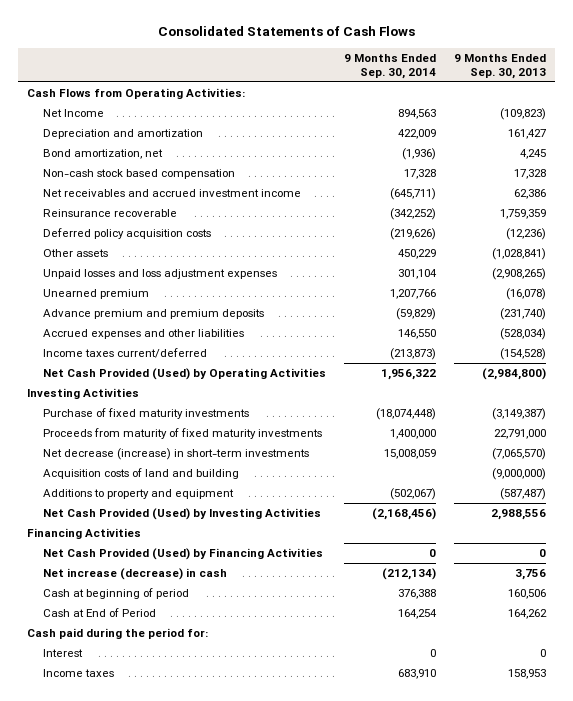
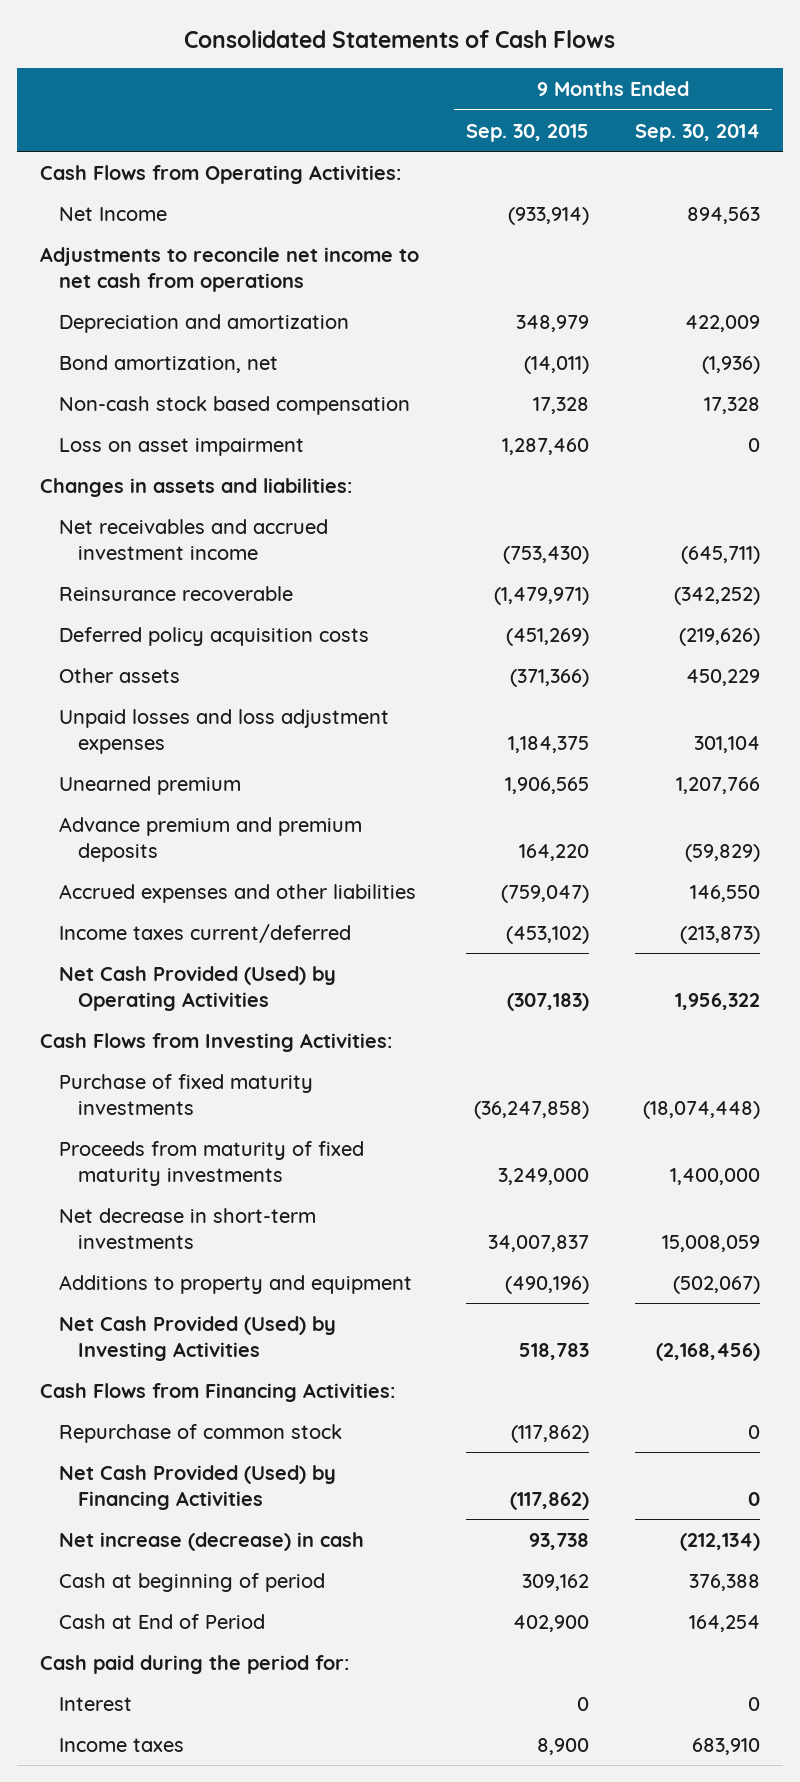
- | 9 Months Ended Sep. 30, 2014 | 9 Months Ended Sep. 30, 2013
+ | 9 Months Ended Sep. 30, 2015 | 9 Months Ended Sep. 30, 2014
+ Adjustments to reconcile net income to net cash from operations
+ Loss on asset impairment | 1,287,460 | 0
+ Changes in assets and liabilities:
- Investing Activities
+ Cash Flows from Investing Activities:
- Net decrease (increase) in short-term investments | 15,008,059 | (7,065,570)
- Acquisition costs of land and building | | (9,000,000)
+ Net decrease in short-term investments | 34,007,837 | 15,008,059
- Financing Activities
+ Cash Flows from Financing Activities:
+ Repurchase of common stock | (117,862) | 0

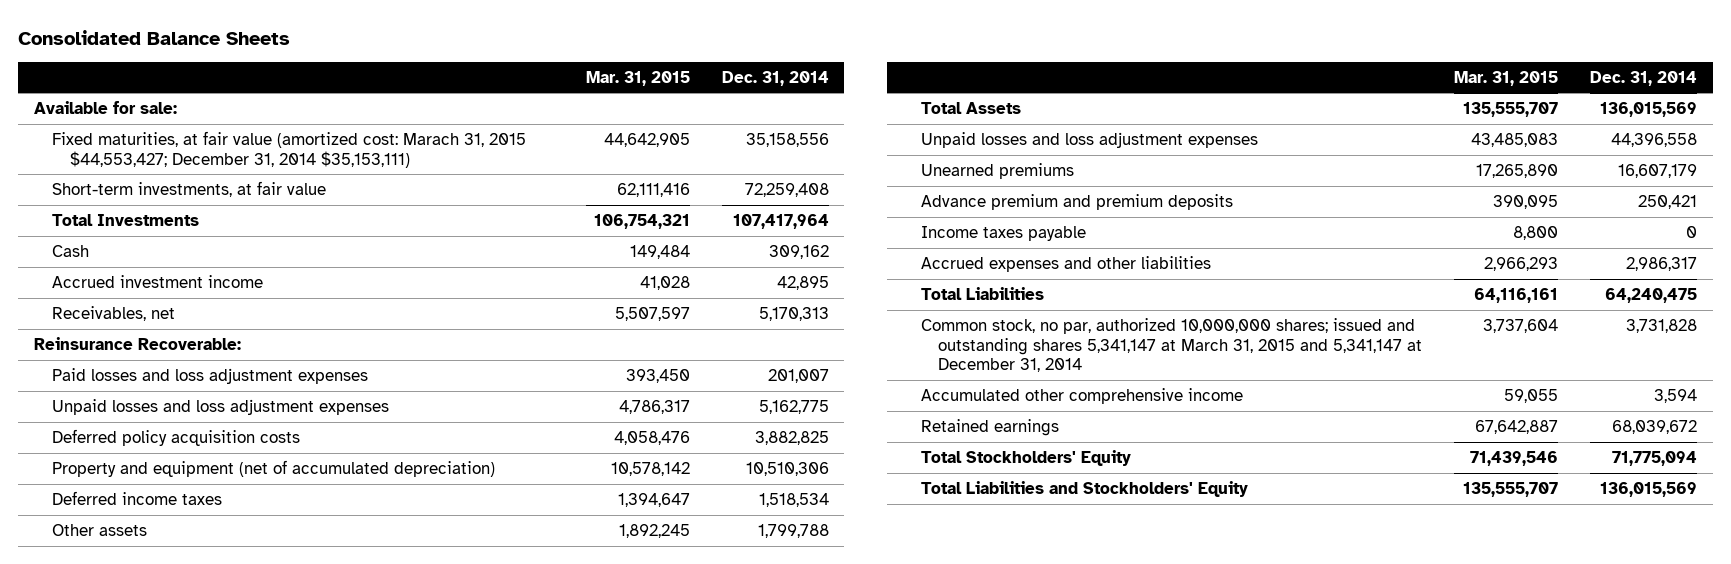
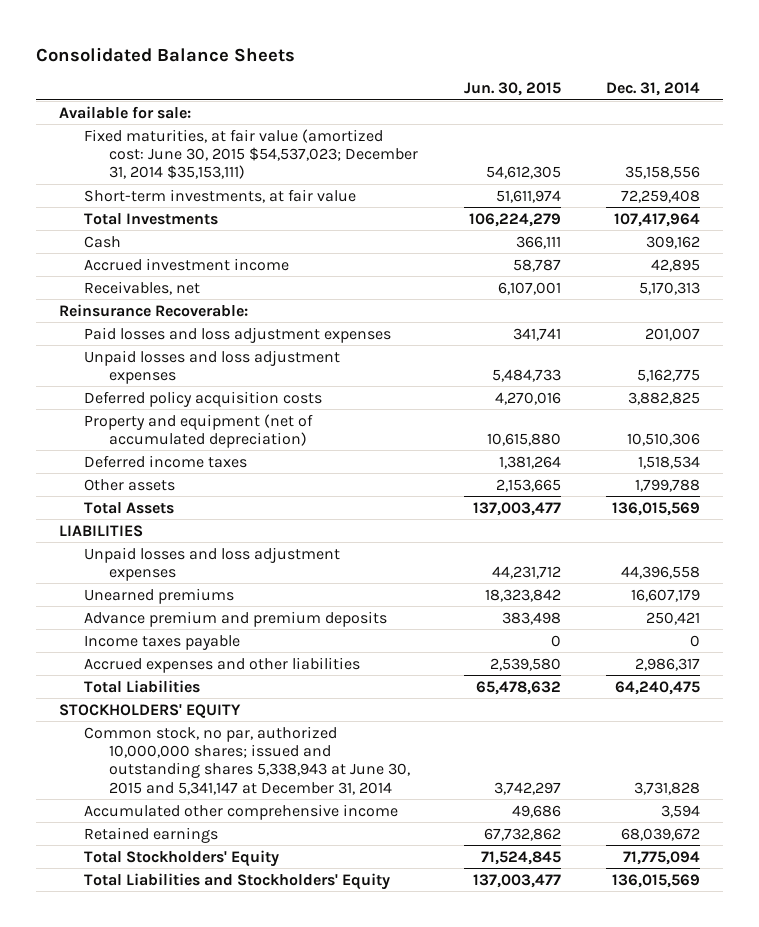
- | Mar. 31, 2015 | Dec. 31, 2014
+ | Jun. 30, 2015 | Dec. 31, 2014
- Fixed maturities, at fair value (amortized cost: Marach 31, 2015 $44,553,427; December 31, 2014 $35,153,111) | 44,642,905 | 35,158,556
+ Fixed maturities, at fair value (amortized cost: June 30, 2015 $54,537,023; December 31, 2014 $35,153,111) | 54,612,305 | 35,158,556
+ LIABILITIES
- Common stock, no par, authorized 10,000,000 shares; issued and outstanding shares 5,341,147 at March 31, 2015 and 5,341,147 at December 31, 2014 | 3,737,604 | 3,731,828
+ STOCKHOLDERS' EQUITY
+ Common stock, no par, authorized 10,000,000 shares; issued and outstanding shares 5,338,943 at June 30, 2015 and 5,341,147 at December 31, 2014 | 3,742,297 | 3,731,828

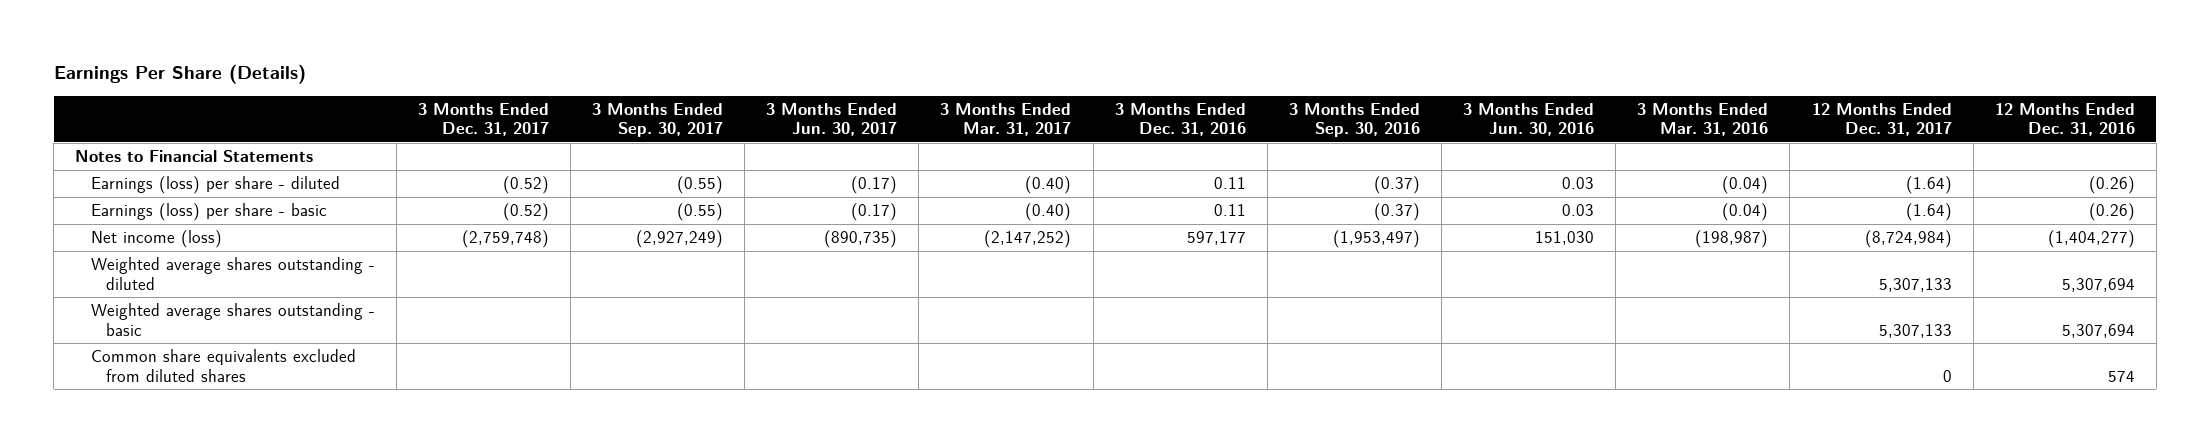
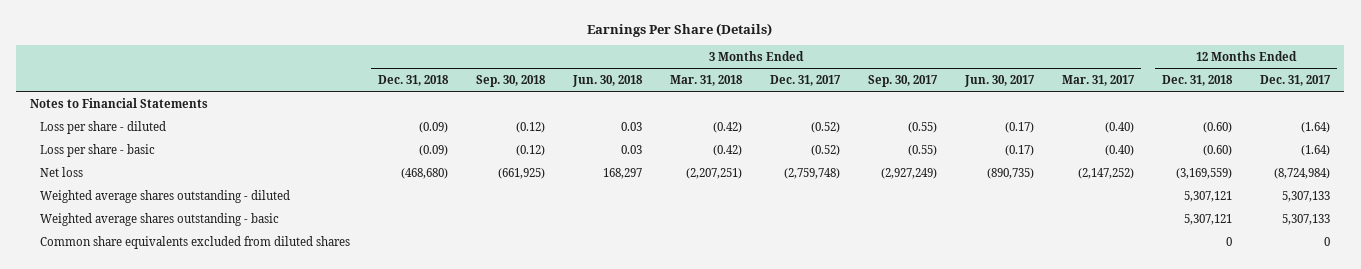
- | 3 Months Ended Dec. 31, 2017 | 3 Months Ended Sep. 30, 2017 | 3 Months Ended Jun. 30, 2017 | 3 Months Ended Mar. 31, 2017 | 3 Months Ended Dec. 31, 2016 | 3 Months Ended Sep. 30, 2016 | 3 Months Ended Jun. 30, 2016 | 3 Months Ended Mar. 31, 2016 | 12 Months Ended Dec. 31, 2017 | 12 Months Ended Dec. 31, 2016
+ | 3 Months Ended Dec. 31, 2018 | 3 Months Ended Sep. 30, 2018 | 3 Months Ended Jun. 30, 2018 | 3 Months Ended Mar. 31, 2018 | 3 Months Ended Dec. 31, 2017 | 3 Months Ended Sep. 30, 2017 | 3 Months Ended Jun. 30, 2017 | 3 Months Ended Mar. 31, 2017 | 12 Months Ended Dec. 31, 2018 | 12 Months Ended Dec. 31, 2017
- Earnings (loss) per share - diluted | (0.52) | (0.55) | (0.17) | (0.40) | 0.11 | (0.37) | 0.03 | (0.04) | (1.64) | (0.26)
- Earnings (loss) per share - basic | (0.52) | (0.55) | (0.17) | (0.40) | 0.11 | (0.37) | 0.03 | (0.04) | (1.64) | (0.26)
- Net income (loss) | (2,759,748) | (2,927,249) | (890,735) | (2,147,252) | 597,177 | (1,953,497) | 151,030 | (198,987) | (8,724,984) | (1,404,277)
+ Loss per share - diluted | (0.09) | (0.12) | 0.03 | (0.42) | (0.52) | (0.55) | (0.17) | (0.40) | (0.60) | (1.64)
+ Loss per share - basic | (0.09) | (0.12) | 0.03 | (0.42) | (0.52) | (0.55) | (0.17) | (0.40) | (0.60) | (1.64)
+ Net loss | (468,680) | (661,925) | 168,297 | (2,207,251) | (2,759,748) | (2,927,249) | (890,735) | (2,147,252) | (3,169,559) | (8,724,984)

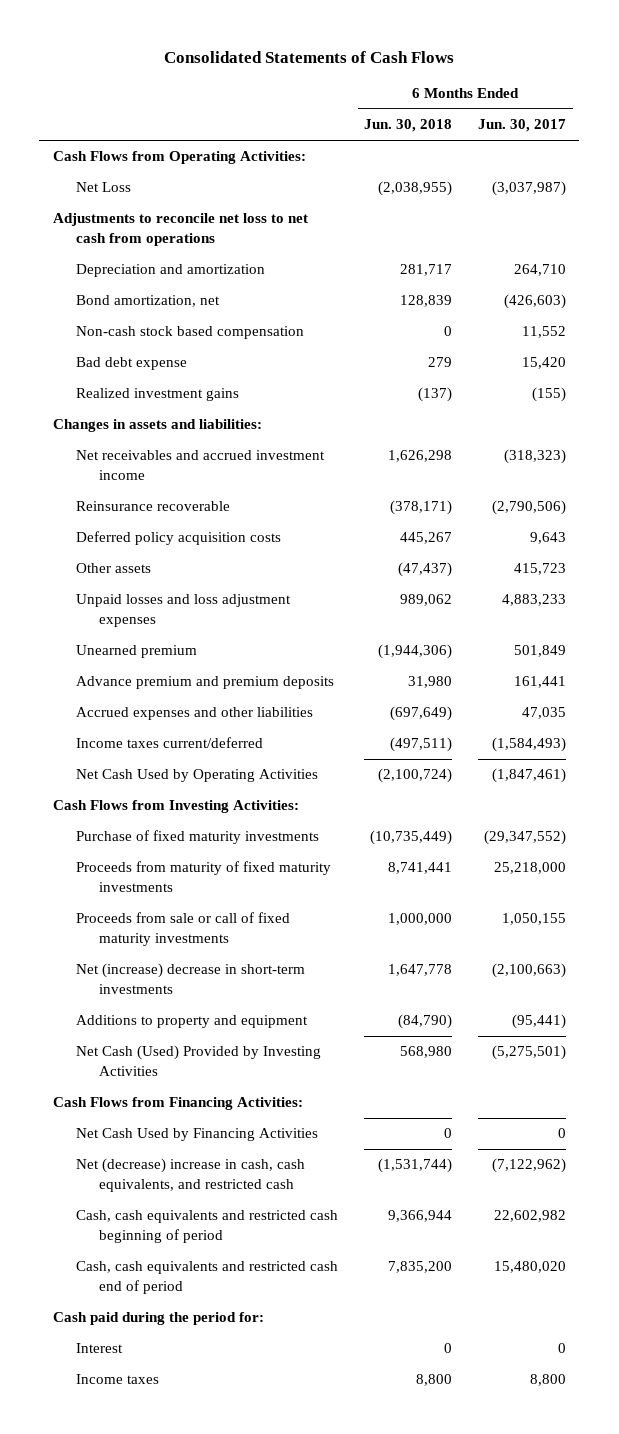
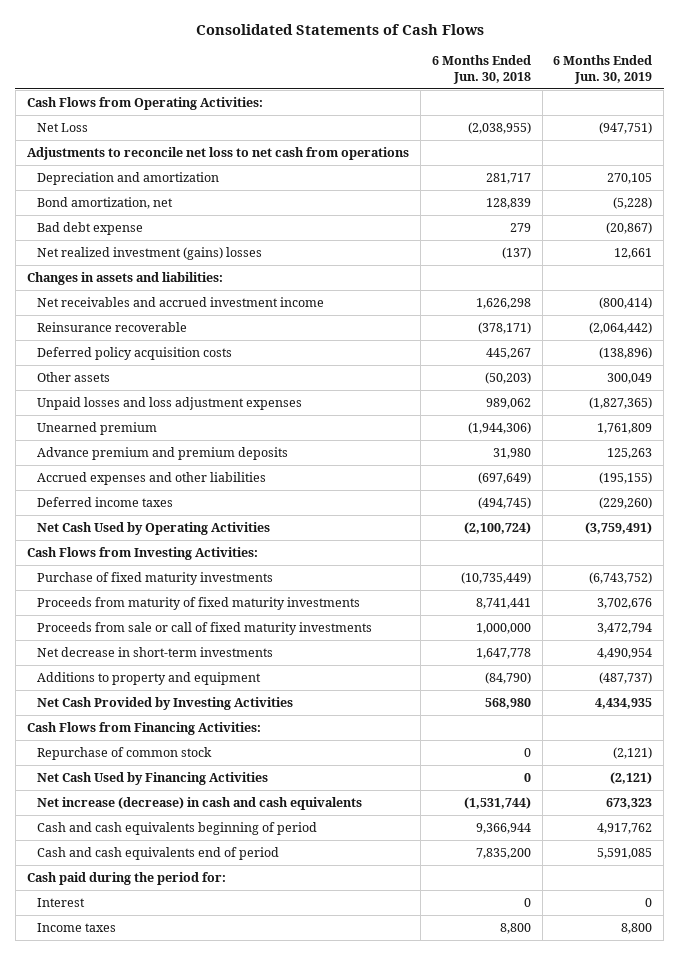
- | 6 Months Ended Jun. 30, 2018 | 6 Months Ended Jun. 30, 2017
+ | 6 Months Ended Jun. 30, 2018 | 6 Months Ended Jun. 30, 2019
- Non-cash stock based compensation | 0 | 11,552
- Realized investment gains | (137) | (155)
+ Net realized investment (gains) losses | (137) | 12,661
- Other assets | (47,437) | 415,723
+ Other assets | (50,203) | 300,049
- Income taxes current/deferred | (497,511) | (1,584,493)
+ Deferred income taxes | (494,745) | (229,260)
- Net (increase) decrease in short-term investments | 1,647,778 | (2,100,663)
+ Net decrease in short-term investments | 1,647,778 | 4,490,954
- Net Cash (Used) Provided by Investing Activities | 568,980 | (5,275,501)
+ Net Cash Provided by Investing Activities | 568,980 | 4,434,935
+ Repurchase of common stock | 0 | (2,121)
- Net (decrease) increase in cash, cash equivalents, and restricted cash | (1,531,744) | (7,122,962)
- Cash, cash equivalents and restricted cash beginning of period | 9,366,944 | 22,602,982
- Cash, cash equivalents and restricted cash end of period | 7,835,200 | 15,480,020
+ Net increase (decrease) in cash and cash equivalents | (1,531,744) | 673,323
+ Cash and cash equivalents beginning of period | 9,366,944 | 4,917,762
+ Cash and cash equivalents end of period | 7,835,200 | 5,591,085

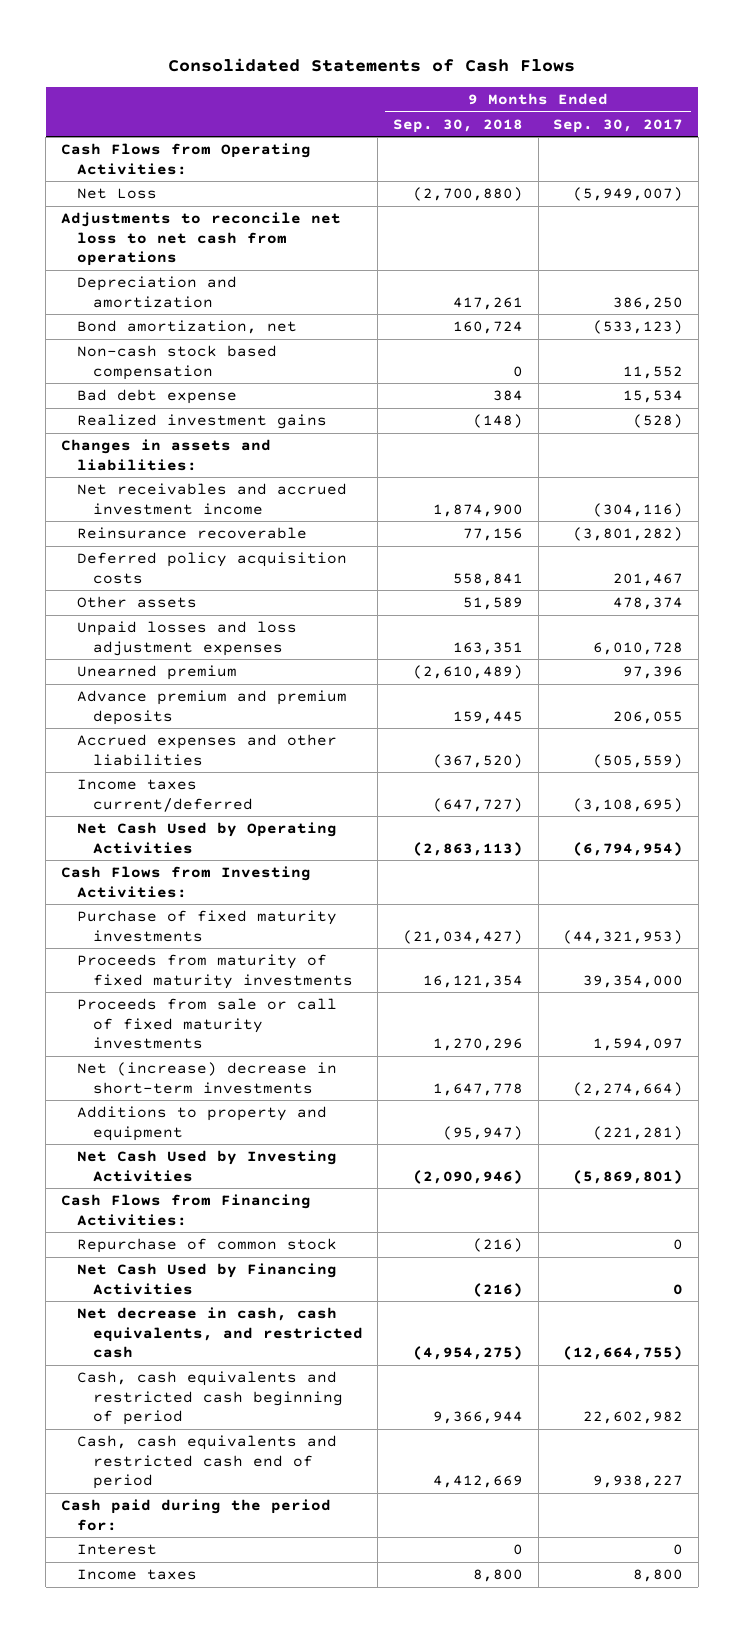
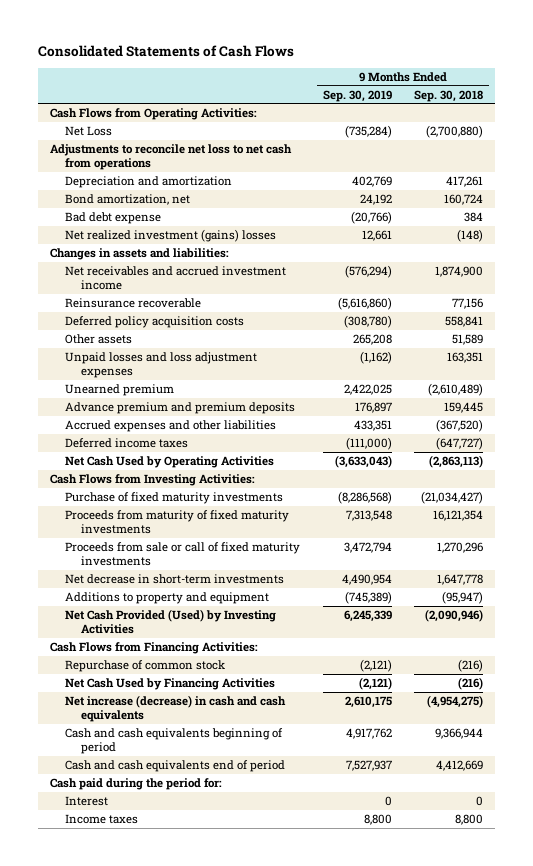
- | 9 Months Ended Sep. 30, 2018 | 9 Months Ended Sep. 30, 2017
+ | 9 Months Ended Sep. 30, 2019 | 9 Months Ended Sep. 30, 2018
- Non-cash stock based compensation | 0 | 11,552
- Realized investment gains | (148) | (528)
+ Net realized investment (gains) losses | 12,661 | (148)
- Income taxes current/deferred | (647,727) | (3,108,695)
+ Deferred income taxes | (111,000) | (647,727)
- Net (increase) decrease in short-term investments | 1,647,778 | (2,274,664)
+ Net decrease in short-term investments | 4,490,954 | 1,647,778
- Net Cash Used by Investing Activities | (2,090,946) | (5,869,801)
+ Net Cash Provided (Used) by Investing Activities | 6,245,339 | (2,090,946)
- Net decrease in cash, cash equivalents, and restricted cash | (4,954,275) | (12,664,755)
- Cash, cash equivalents and restricted cash beginning of period | 9,366,944 | 22,602,982
- Cash, cash equivalents and restricted cash end of period | 4,412,669 | 9,938,227
+ Net increase (decrease) in cash and cash equivalents | 2,610,175 | (4,954,275)
+ Cash and cash equivalents beginning of period | 4,917,762 | 9,366,944
+ Cash and cash equivalents end of period | 7,527,937 | 4,412,669

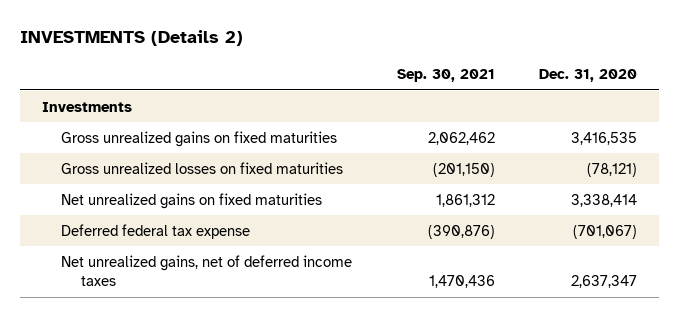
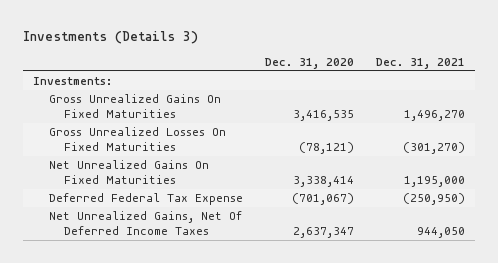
- INVESTMENTS (Details 2)
+ Investments (Details 3)
- | Sep. 30, 2021 | Dec. 31, 2020
+ | Dec. 31, 2020 | Dec. 31, 2021
- Investments
- Gross unrealized gains on fixed maturities | 2,062,462 | 3,416,535
- Gross unrealized losses on fixed maturities | (201,150) | (78,121)
- Net unrealized gains on fixed maturities | 1,861,312 | 3,338,414
- Deferred federal tax expense | (390,876) | (701,067)
- Net unrealized gains, net of deferred income taxes | 1,470,436 | 2,637,347
+ Investments:
+ Gross Unrealized Gains On Fixed Maturities | 3,416,535 | 1,496,270
+ Gross Unrealized Losses On Fixed Maturities | (78,121) | (301,270)
+ Net Unrealized Gains On Fixed Maturities | 3,338,414 | 1,195,000
+ Deferred Federal Tax Expense | (701,067) | (250,950)
+ Net Unrealized Gains, Net Of Deferred Income Taxes | 2,637,347 | 944,050

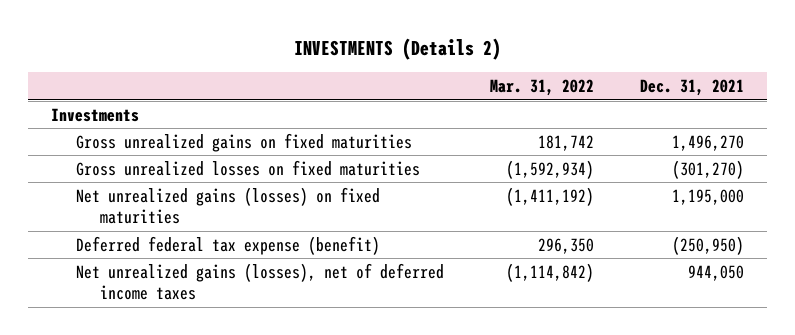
- Investments (Details 3)
+ INVESTMENTS (Details 2)
- | Dec. 31, 2020 | Dec. 31, 2021
+ | Mar. 31, 2022 | Dec. 31, 2021
- Investments:
- Gross Unrealized Gains On Fixed Maturities | 3,416,535 | 1,496,270
- Gross Unrealized Losses On Fixed Maturities | (78,121) | (301,270)
- Net Unrealized Gains On Fixed Maturities | 3,338,414 | 1,195,000
- Deferred Federal Tax Expense | (701,067) | (250,950)
- Net Unrealized Gains, Net Of Deferred Income Taxes | 2,637,347 | 944,050
+ Investments
+ Gross unrealized gains on fixed maturities | 181,742 | 1,496,270
+ Gross unrealized losses on fixed maturities | (1,592,934) | (301,270)
+ Net unrealized gains (losses) on fixed maturities | (1,411,192) | 1,195,000
+ Deferred federal tax expense (benefit) | 296,350 | (250,950)
+ Net unrealized gains (losses), net of deferred income taxes | (1,114,842) | 944,050

